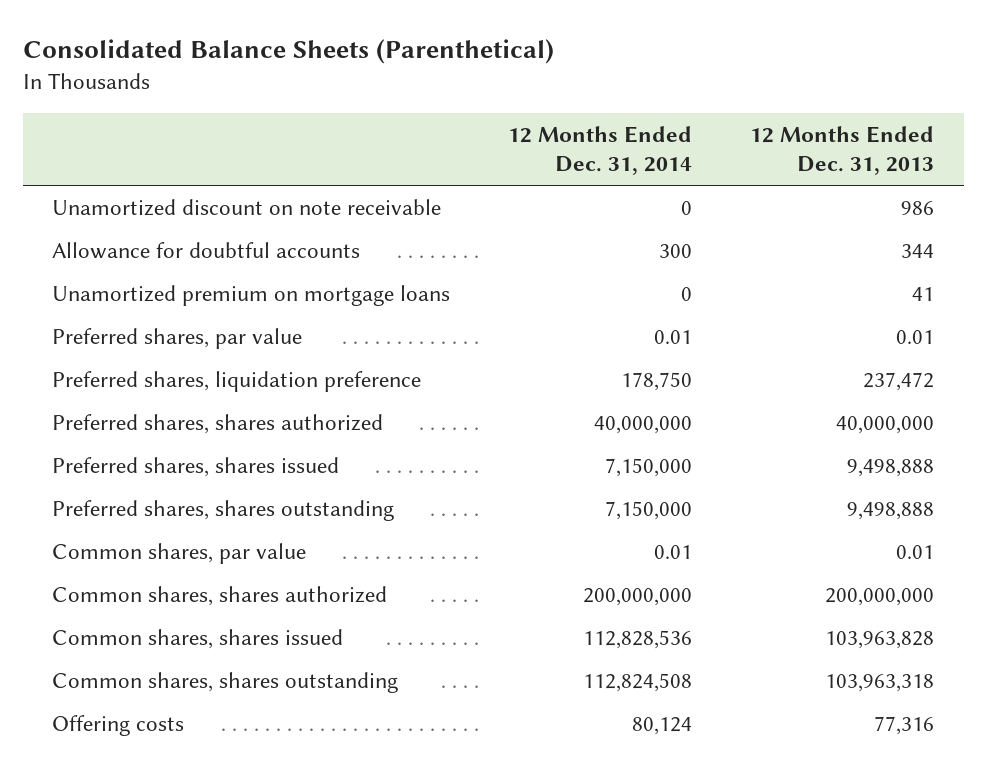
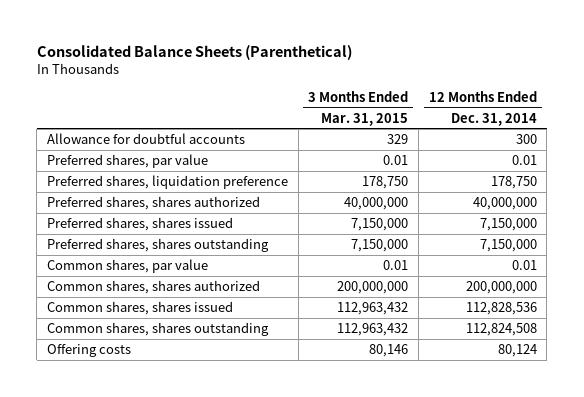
- | 12 Months Ended Dec. 31, 2014 | 12 Months Ended Dec. 31, 2013
+ | 3 Months Ended Mar. 31, 2015 | 12 Months Ended Dec. 31, 2014
- Unamortized discount on note receivable | 0 | 986
- Unamortized premium on mortgage loans | 0 | 41

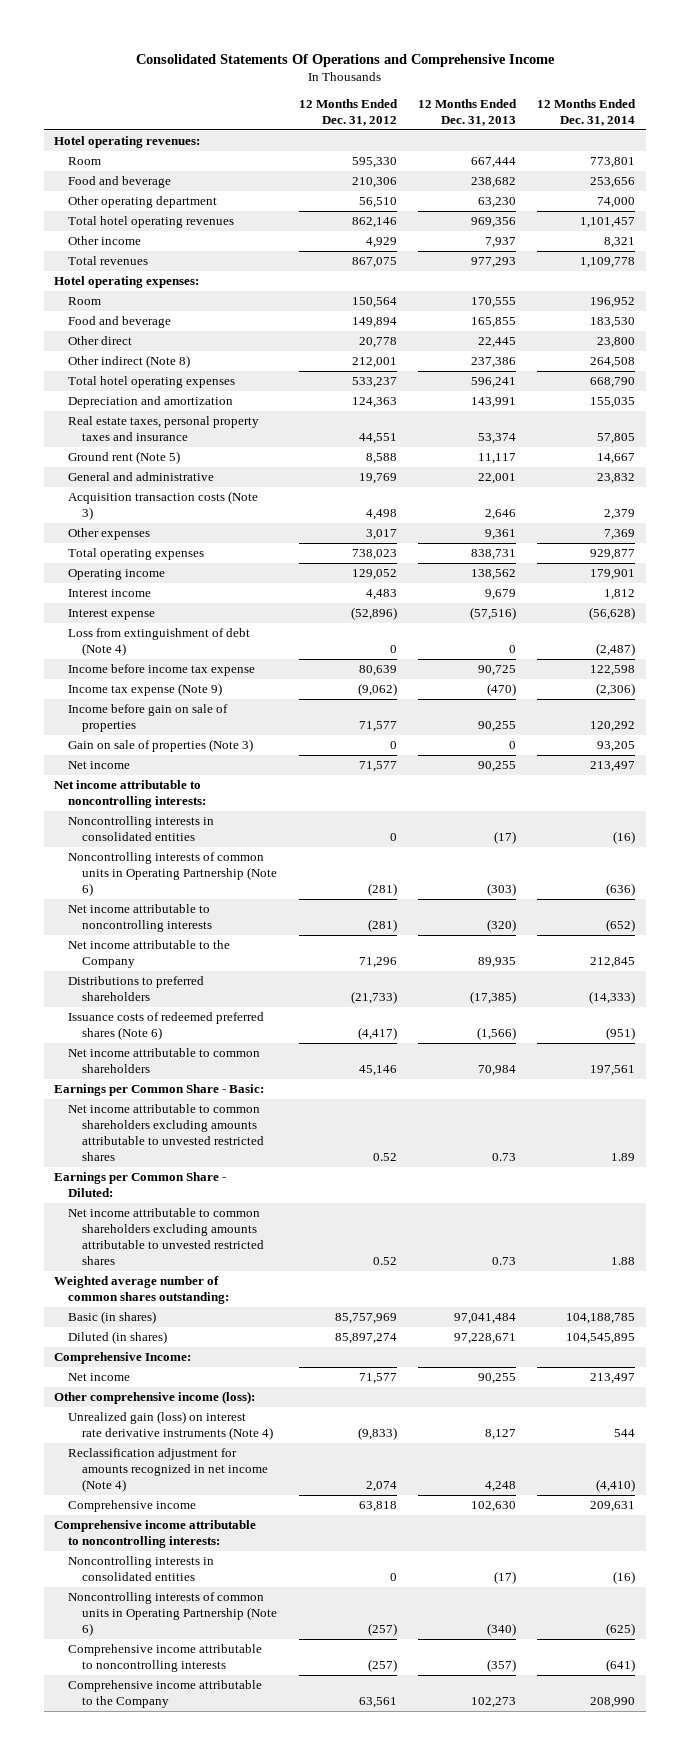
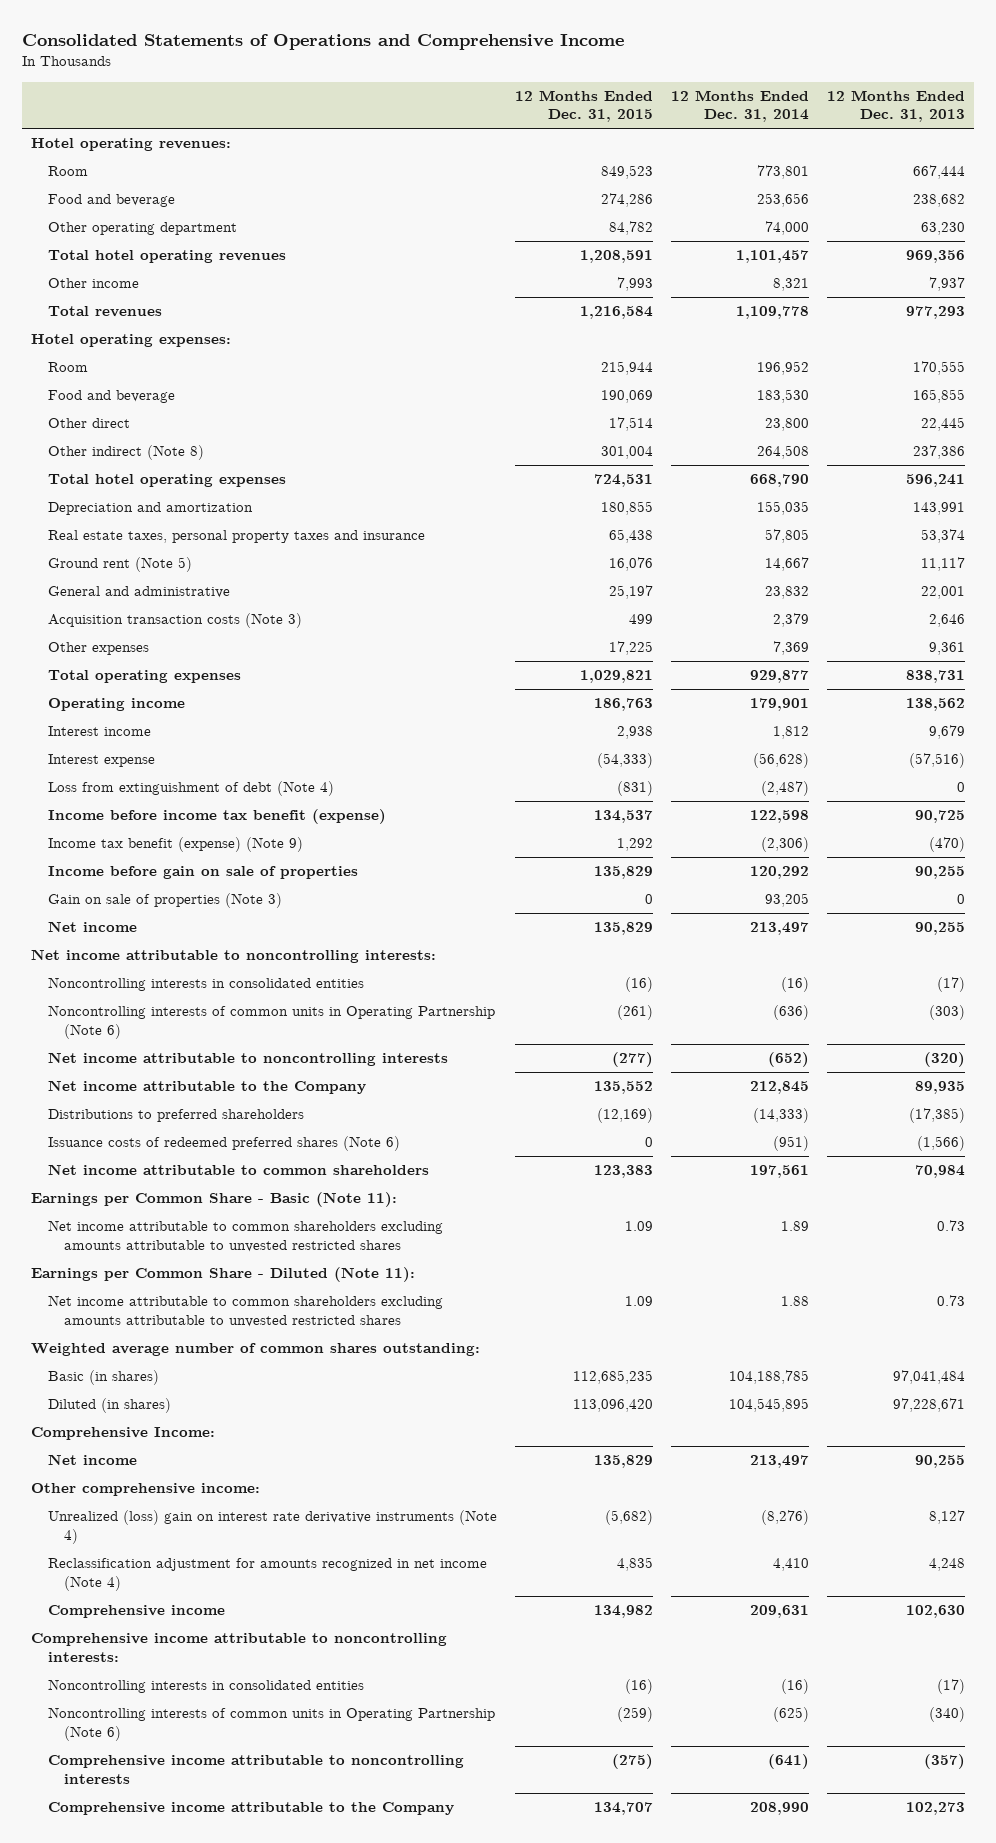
- Consolidated Statements Of Operations and Comprehensive Income
+ Consolidated Statements of Operations and Comprehensive Income
- | 12 Months Ended Dec. 31, 2012 | 12 Months Ended Dec. 31, 2013 | 12 Months Ended Dec. 31, 2014
+ | 12 Months Ended Dec. 31, 2015 | 12 Months Ended Dec. 31, 2014 | 12 Months Ended Dec. 31, 2013
- Income before income tax expense | 80,639 | 90,725 | 122,598
- Income tax expense (Note 9) | (9,062) | (470) | (2,306)
+ Income before income tax benefit (expense) | 134,537 | 122,598 | 90,725
+ Income tax benefit (expense) (Note 9) | 1,292 | (2,306) | (470)
- Earnings per Common Share - Basic:
+ Earnings per Common Share - Basic (Note 11):
- Earnings per Common Share - Diluted:
+ Earnings per Common Share - Diluted (Note 11):
- Other comprehensive income (loss):
- Unrealized gain (loss) on interest rate derivative instruments (Note 4) | (9,833) | 8,127 | 544
- Reclassification adjustment for amounts recognized in net income (Note 4) | 2,074 | 4,248 | (4,410)
+ Other comprehensive income:
+ Unrealized (loss) gain on interest rate derivative instruments (Note 4) | (5,682) | (8,276) | 8,127
+ Reclassification adjustment for amounts recognized in net income (Note 4) | 4,835 | 4,410 | 4,248

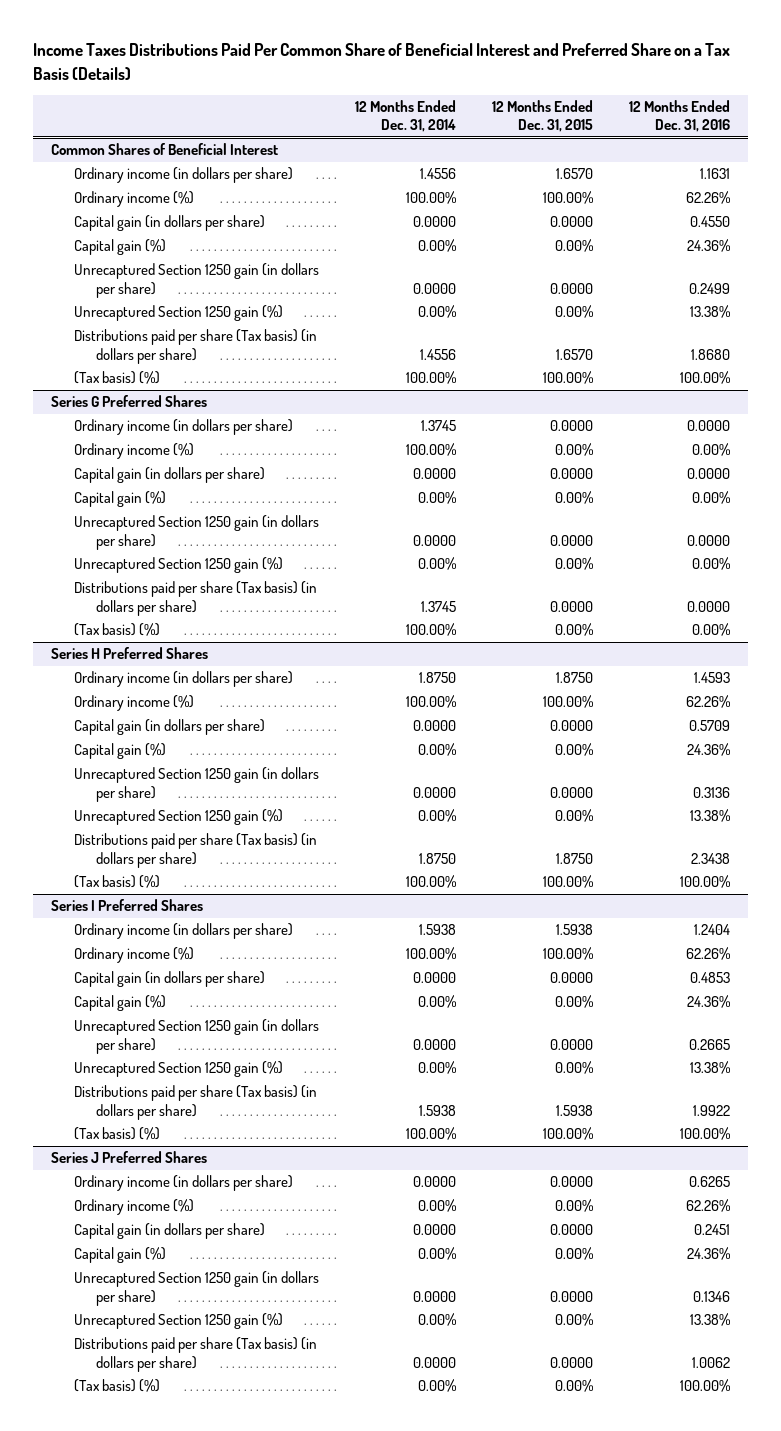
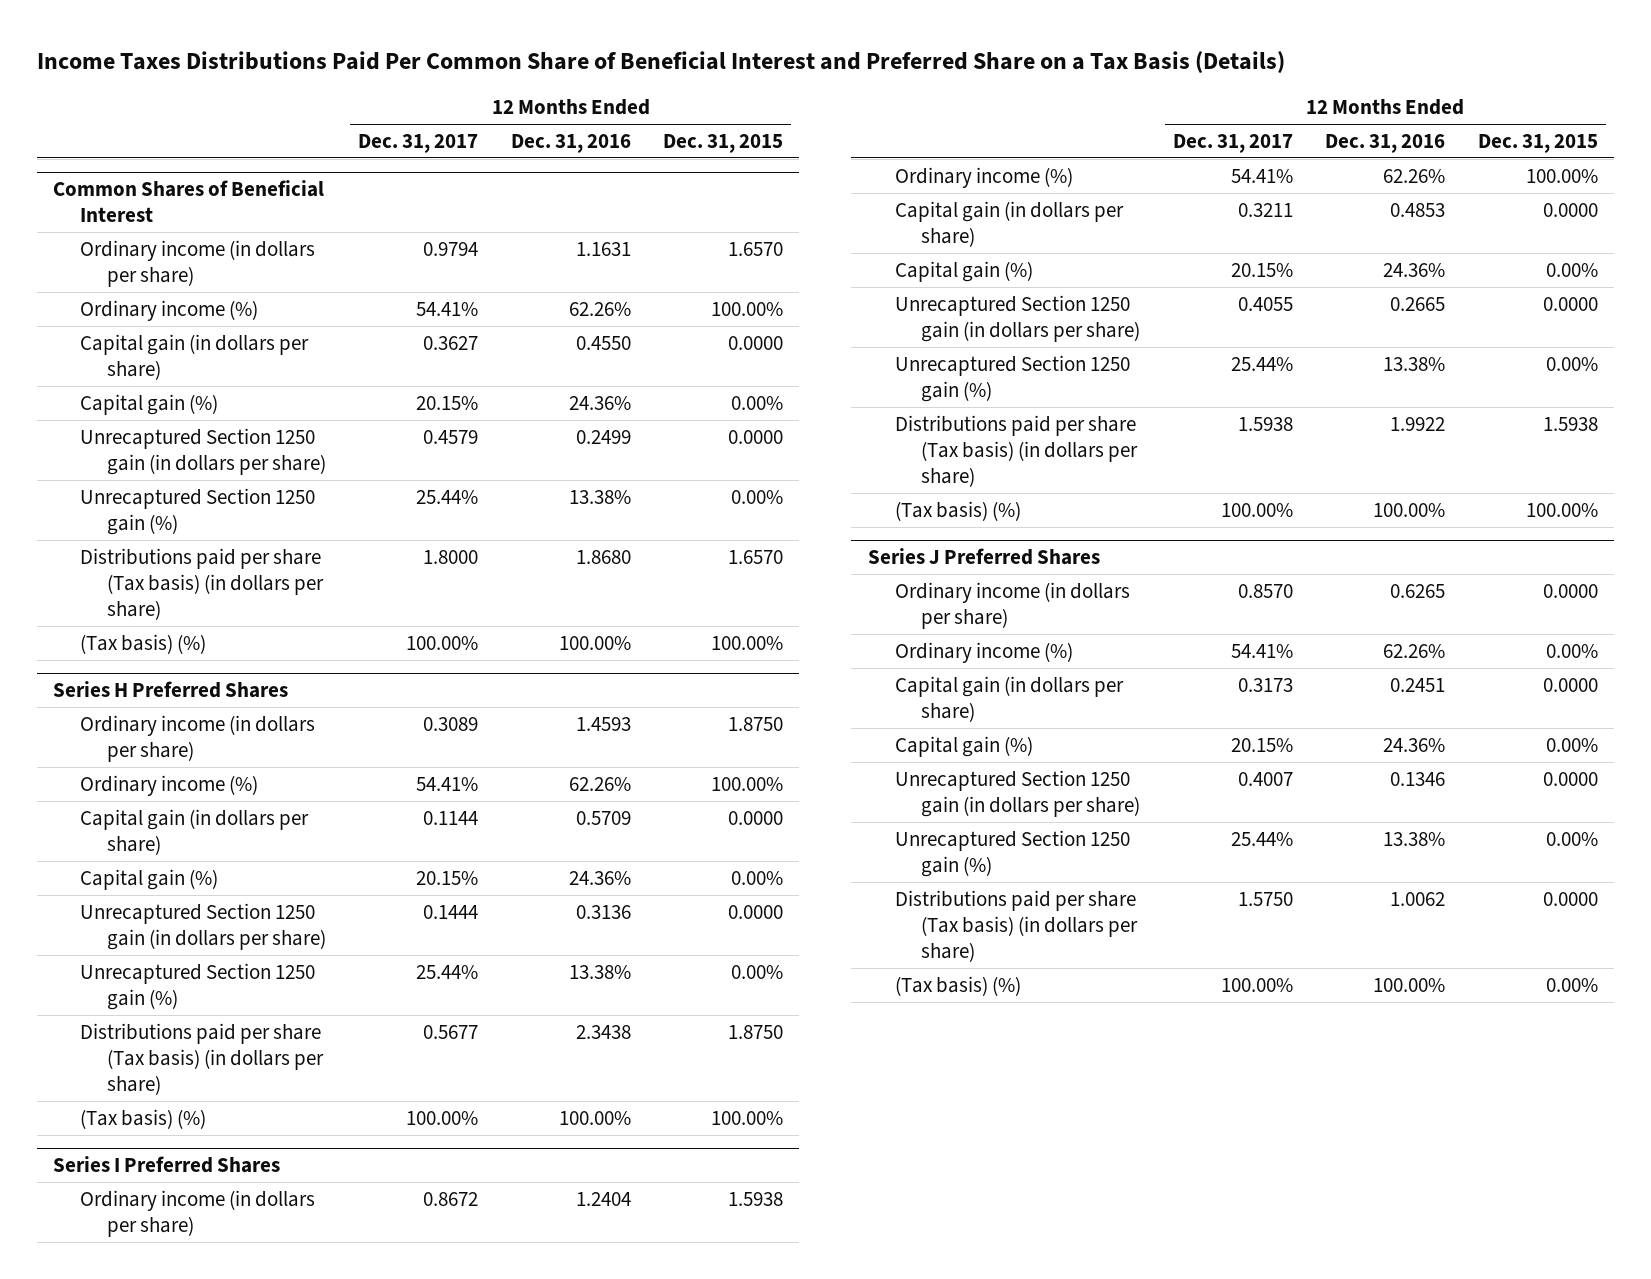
- | 12 Months Ended Dec. 31, 2014 | 12 Months Ended Dec. 31, 2015 | 12 Months Ended Dec. 31, 2016
+ | 12 Months Ended Dec. 31, 2017 | 12 Months Ended Dec. 31, 2016 | 12 Months Ended Dec. 31, 2015
- Series G Preferred Shares
- Ordinary income (in dollars per share) | 1.3745 | 0.0000 | 0.0000
- Ordinary income (%) | 100.00% | 0.00% | 0.00%
- Capital gain (in dollars per share) | 0.0000 | 0.0000 | 0.0000
- Capital gain (%) | 0.00% | 0.00% | 0.00%
- Unrecaptured Section 1250 gain (in dollars per share) | 0.0000 | 0.0000 | 0.0000
- Unrecaptured Section 1250 gain (%) | 0.00% | 0.00% | 0.00%
- Distributions paid per share (Tax basis) (in dollars per share) | 1.3745 | 0.0000 | 0.0000
- (Tax basis) (%) | 100.00% | 0.00% | 0.00%

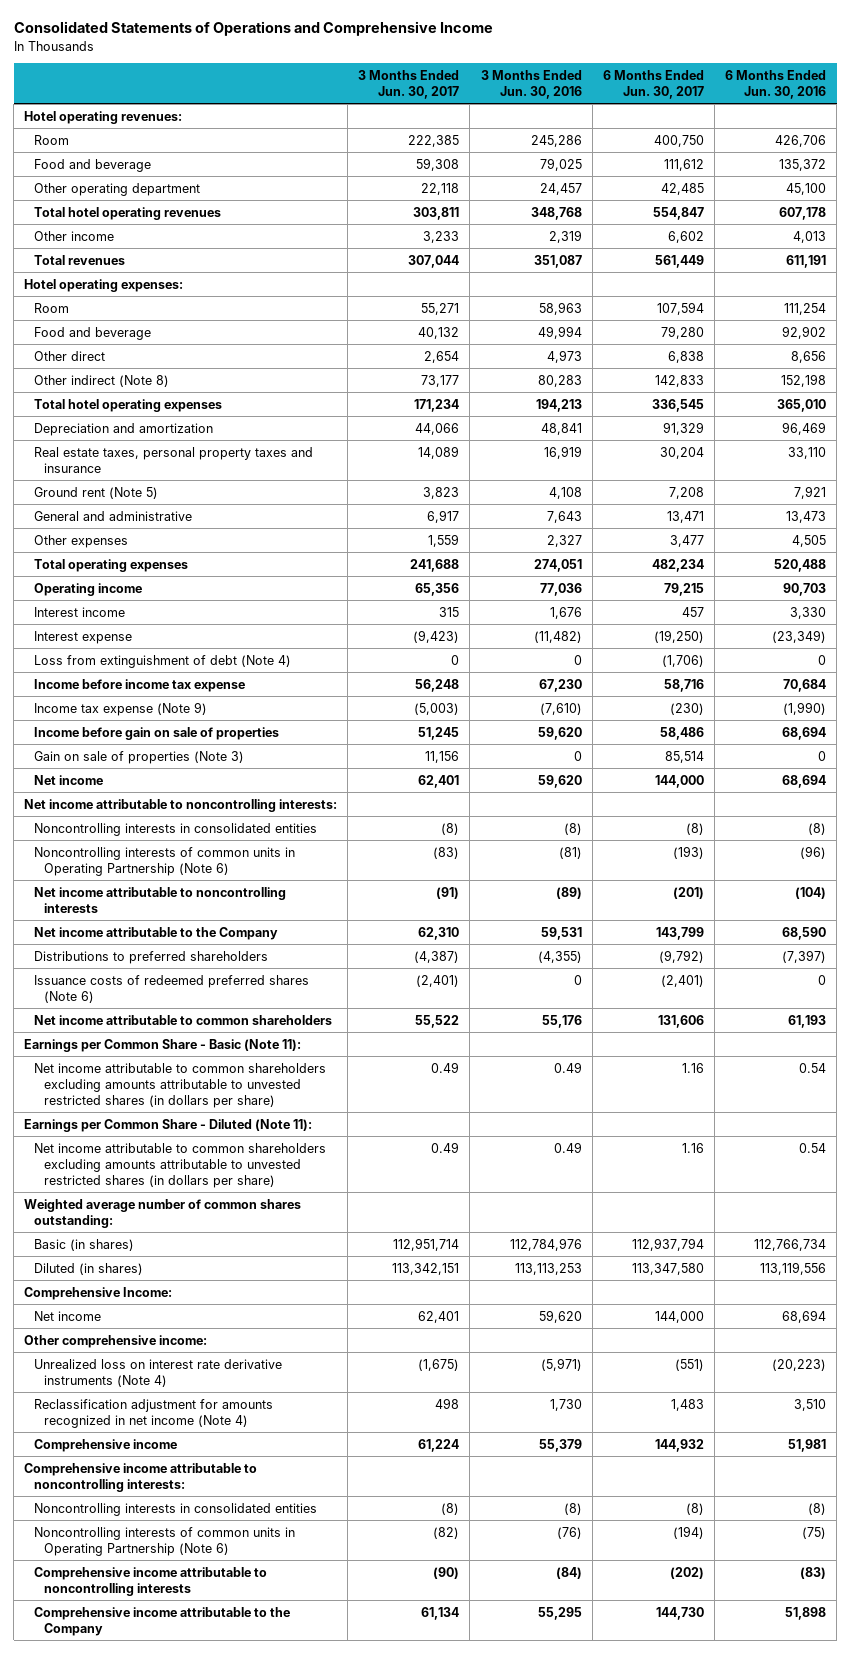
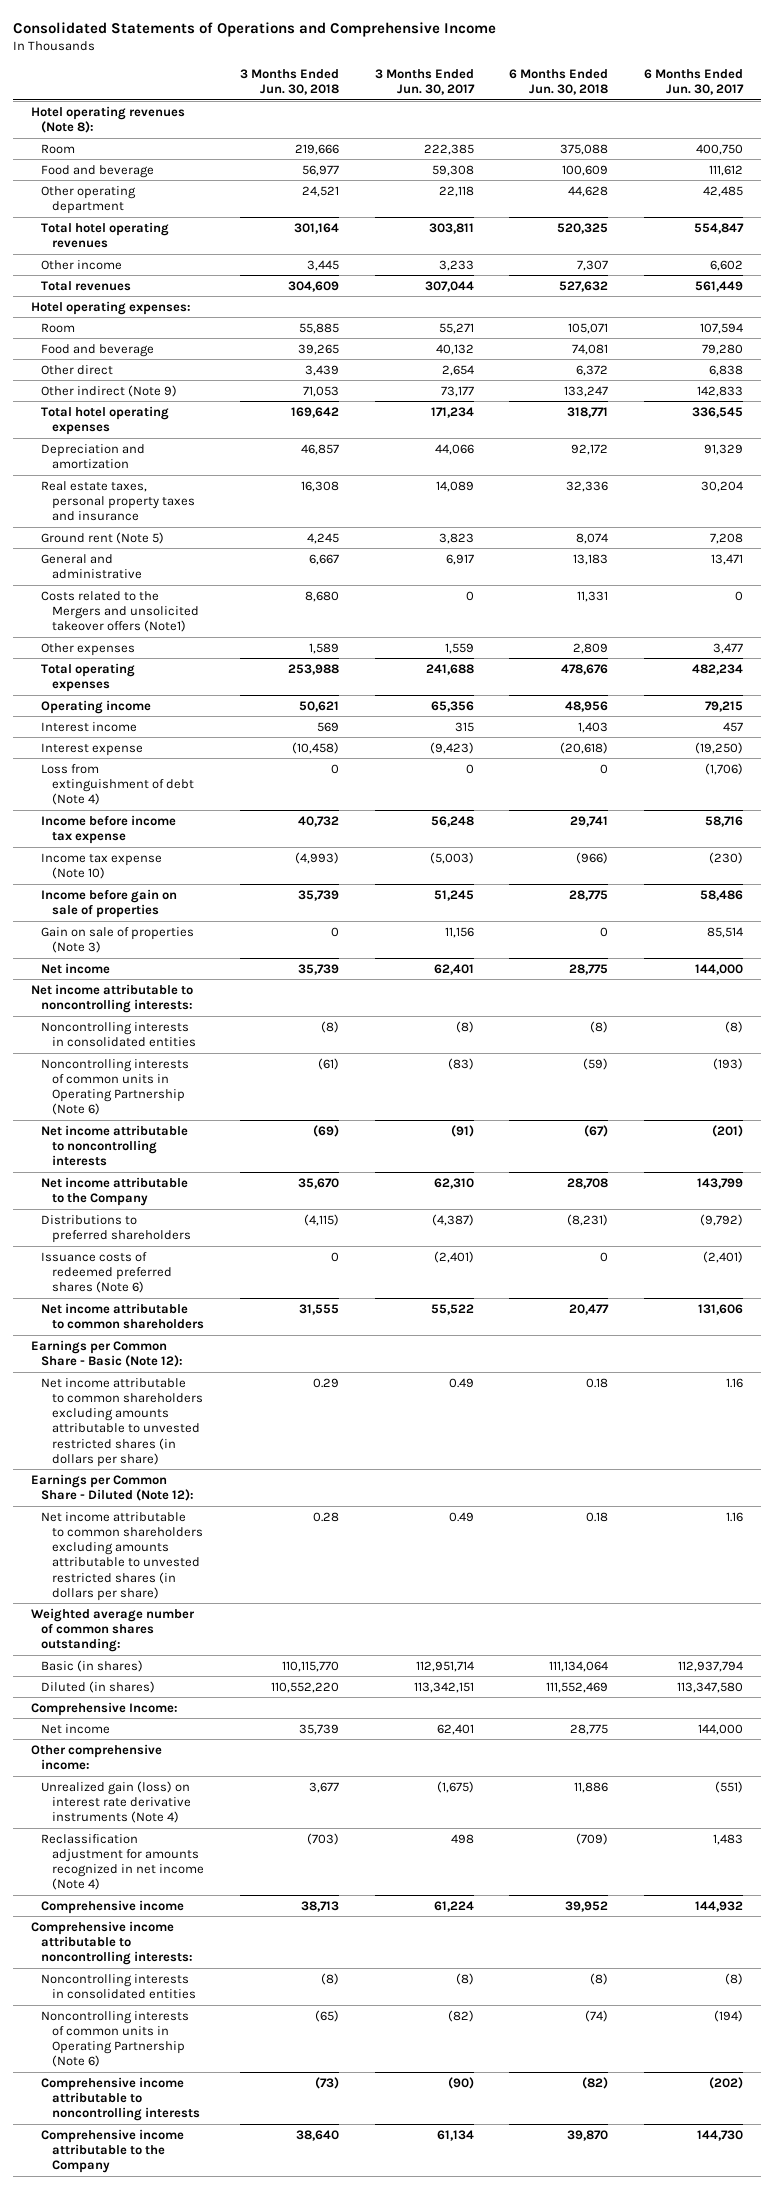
- | 3 Months Ended Jun. 30, 2017 | 3 Months Ended Jun. 30, 2016 | 6 Months Ended Jun. 30, 2017 | 6 Months Ended Jun. 30, 2016
+ | 3 Months Ended Jun. 30, 2018 | 3 Months Ended Jun. 30, 2017 | 6 Months Ended Jun. 30, 2018 | 6 Months Ended Jun. 30, 2017
- Hotel operating revenues:
+ Hotel operating revenues (Note 8):
- Other indirect (Note 8) | 73,177 | 80,283 | 142,833 | 152,198
+ Other indirect (Note 9) | 71,053 | 73,177 | 133,247 | 142,833
+ Costs related to the Mergers and unsolicited takeover offers (Note1) | 8,680 | 0 | 11,331 | 0
- Income tax expense (Note 9) | (5,003) | (7,610) | (230) | (1,990)
+ Income tax expense (Note 10) | (4,993) | (5,003) | (966) | (230)
- Earnings per Common Share - Basic (Note 11):
+ Earnings per Common Share - Basic (Note 12):
- Earnings per Common Share - Diluted (Note 11):
+ Earnings per Common Share - Diluted (Note 12):
- Unrealized loss on interest rate derivative instruments (Note 4) | (1,675) | (5,971) | (551) | (20,223)
+ Unrealized gain (loss) on interest rate derivative instruments (Note 4) | 3,677 | (1,675) | 11,886 | (551)

